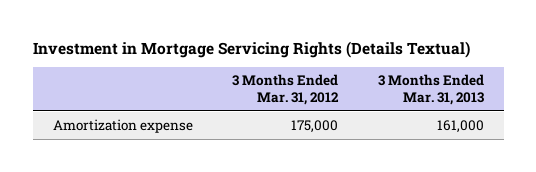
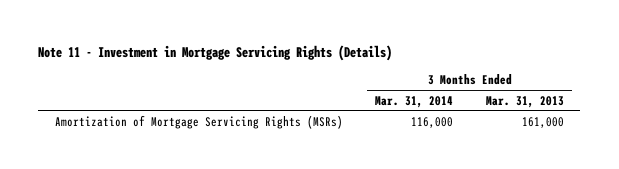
- Investment in Mortgage Servicing Rights (Details Textual)
+ Note 11 - Investment in Mortgage Servicing Rights (Details)
- | 3 Months Ended Mar. 31, 2012 | 3 Months Ended Mar. 31, 2013
+ | 3 Months Ended Mar. 31, 2014 | 3 Months Ended Mar. 31, 2013
- Amortization expense | 175,000 | 161,000
+ Amortization of Mortgage Servicing Rights (MSRs) | 116,000 | 161,000

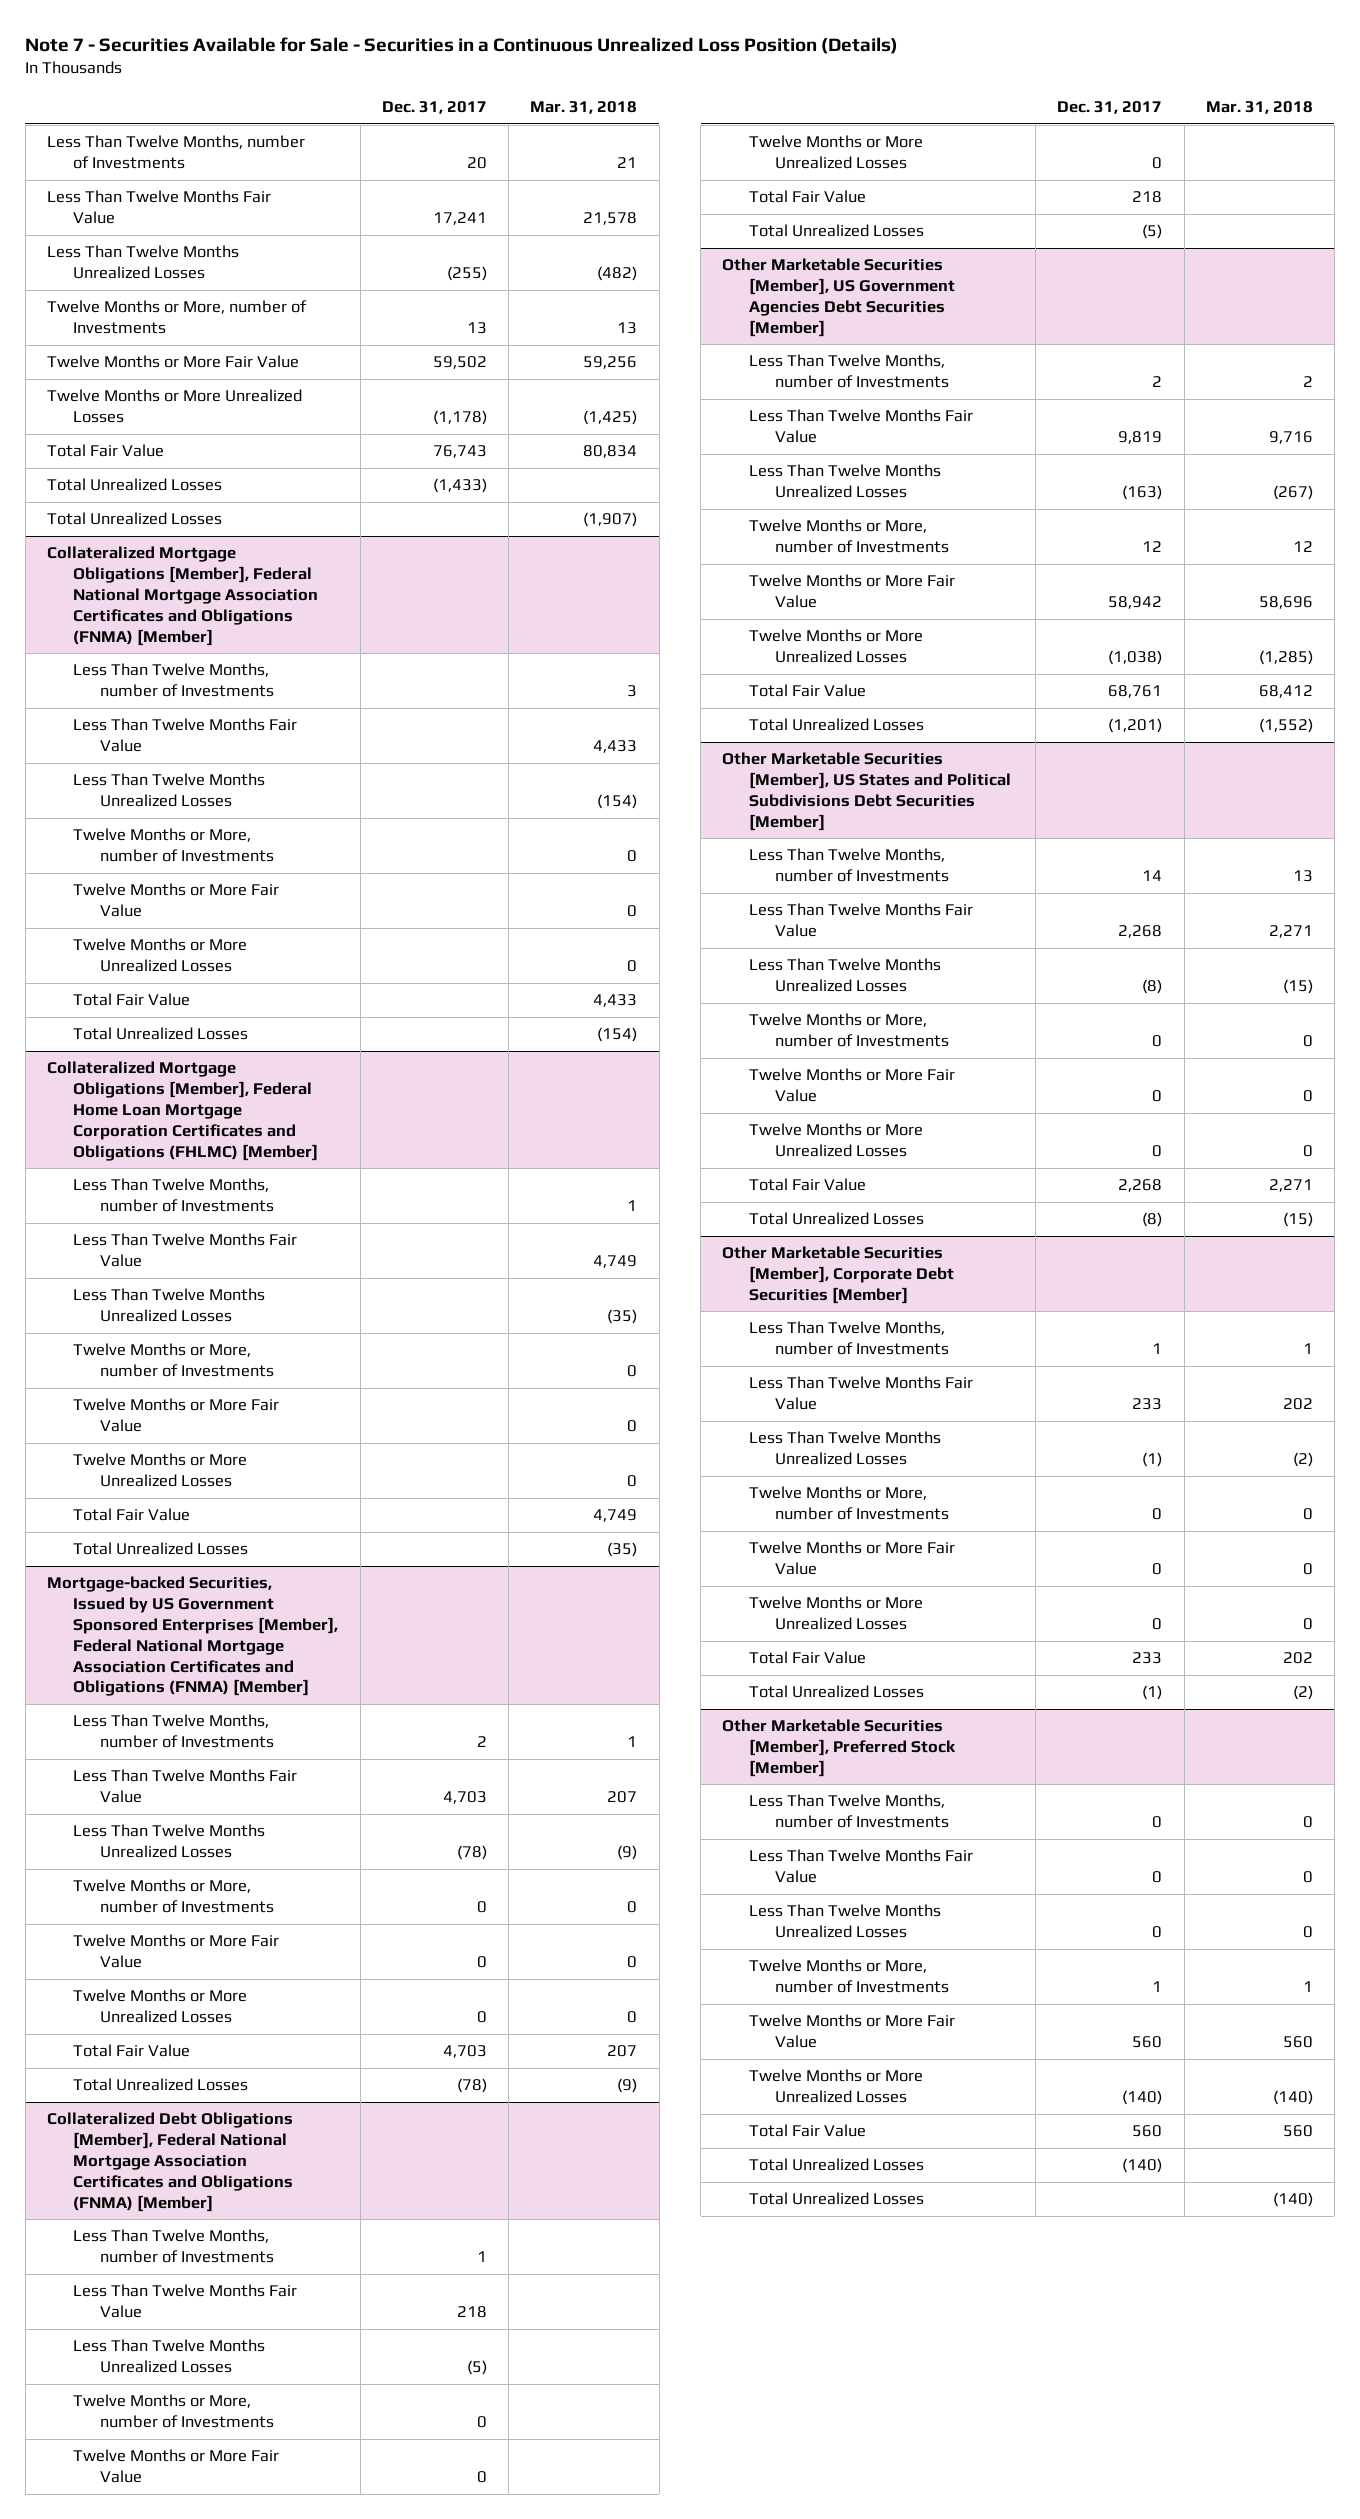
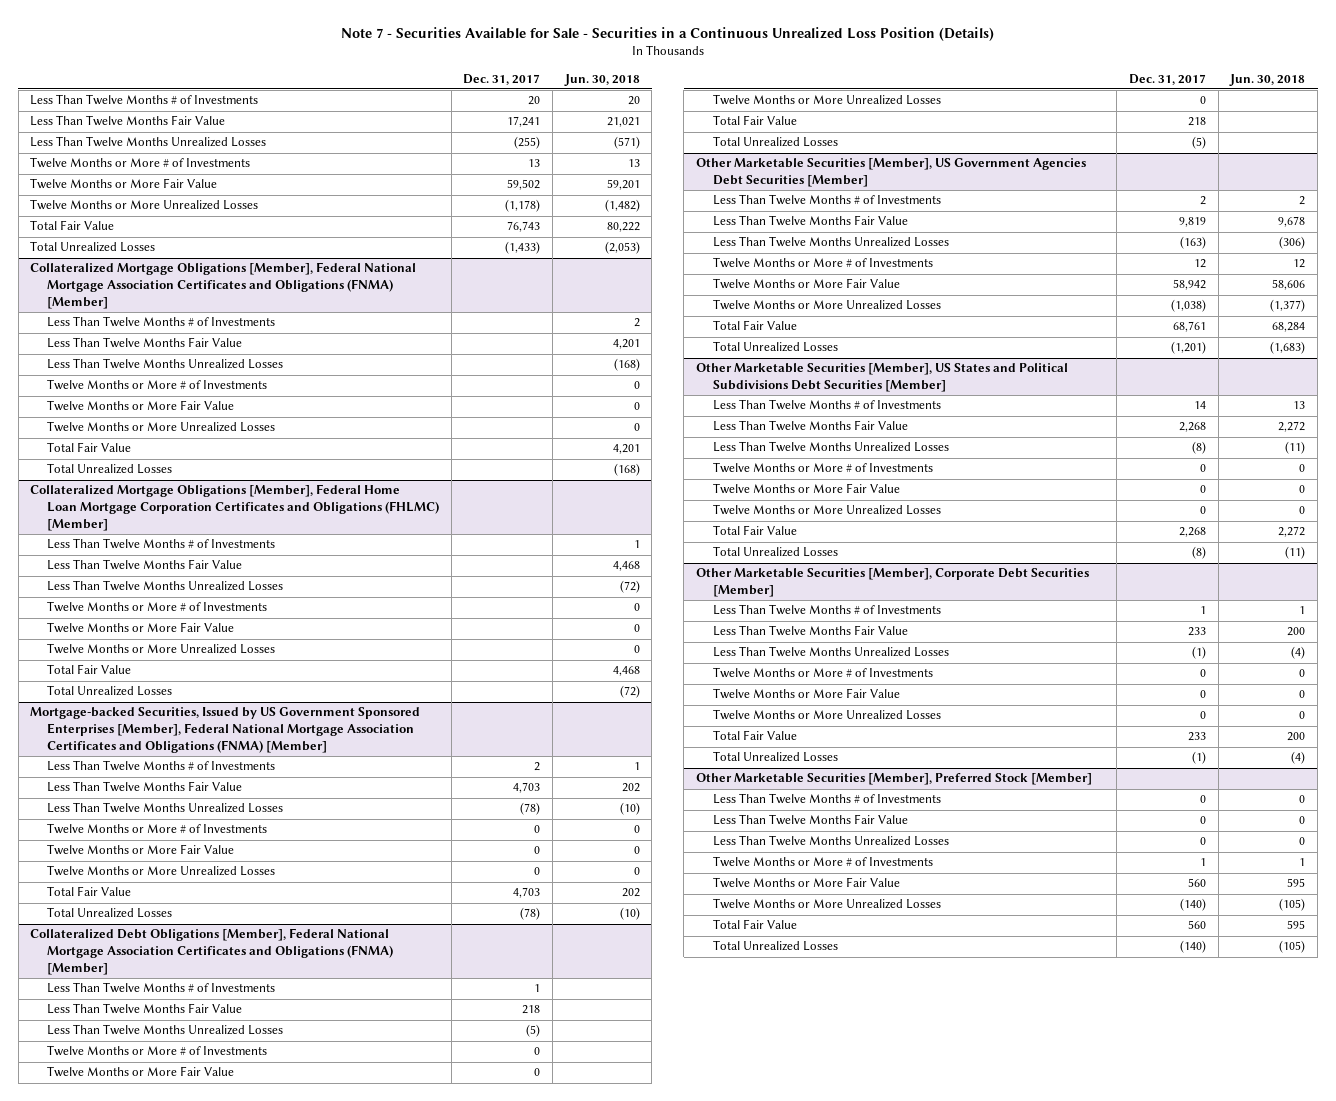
- | Dec. 31, 2017 | Mar. 31, 2018
+ | Dec. 31, 2017 | Jun. 30, 2018
- Less Than Twelve Months, number of Investments | 20 | 21
+ Less Than Twelve Months # of Investments | 20 | 20
- Twelve Months or More, number of Investments | 13 | 13
+ Twelve Months or More # of Investments | 13 | 13
- Total Unrealized Losses | | (1,907)
@ Collateralized Mortgage Obligations [Member], Federal National Mortgage Association Certificates and Obligations (FNMA) [Member]
- Less Than Twelve Months, number of Investments | | 3
+ Less Than Twelve Months # of Investments | | 2
- Twelve Months or More, number of Investments | | 0
+ Twelve Months or More # of Investments | | 0
@ Collateralized Mortgage Obligations [Member], Federal Home Loan Mortgage Corporation Certificates and Obligations (FHLMC) [Member]
- Less Than Twelve Months, number of Investments | | 1
+ Less Than Twelve Months # of Investments | | 1
- Twelve Months or More, number of Investments | | 0
+ Twelve Months or More # of Investments | | 0
@ Mortgage-backed Securities, Issued by US Government Sponsored Enterprises [Member], Federal National Mortgage Association Certificates and Obligations (FNMA) [Member]
- Less Than Twelve Months, number of Investments | 2 | 1
+ Less Than Twelve Months # of Investments | 2 | 1
- Twelve Months or More, number of Investments | 0 | 0
+ Twelve Months or More # of Investments | 0 | 0
@ Collateralized Debt Obligations [Member], Federal National Mortgage Association Certificates and Obligations (FNMA) [Member]
- Less Than Twelve Months, number of Investments | 1 |
+ Less Than Twelve Months # of Investments | 1 |
- Twelve Months or More, number of Investments | 0 |
+ Twelve Months or More # of Investments | 0 |
@ Other Marketable Securities [Member], US Government Agencies Debt Securities [Member]
- Less Than Twelve Months, number of Investments | 2 | 2
+ Less Than Twelve Months # of Investments | 2 | 2
- Twelve Months or More, number of Investments | 12 | 12
+ Twelve Months or More # of Investments | 12 | 12
@ Other Marketable Securities [Member], US States and Political Subdivisions Debt Securities [Member]
- Less Than Twelve Months, number of Investments | 14 | 13
+ Less Than Twelve Months # of Investments | 14 | 13
- Twelve Months or More, number of Investments | 0 | 0
+ Twelve Months or More # of Investments | 0 | 0
@ Other Marketable Securities [Member], Corporate Debt Securities [Member]
- Less Than Twelve Months, number of Investments | 1 | 1
+ Less Than Twelve Months # of Investments | 1 | 1
- Twelve Months or More, number of Investments | 0 | 0
+ Twelve Months or More # of Investments | 0 | 0
@ Other Marketable Securities [Member], Preferred Stock [Member]
- Less Than Twelve Months, number of Investments | 0 | 0
+ Less Than Twelve Months # of Investments | 0 | 0
- Twelve Months or More, number of Investments | 1 | 1
+ Twelve Months or More # of Investments | 1 | 1
- Total Unrealized Losses | | (140)

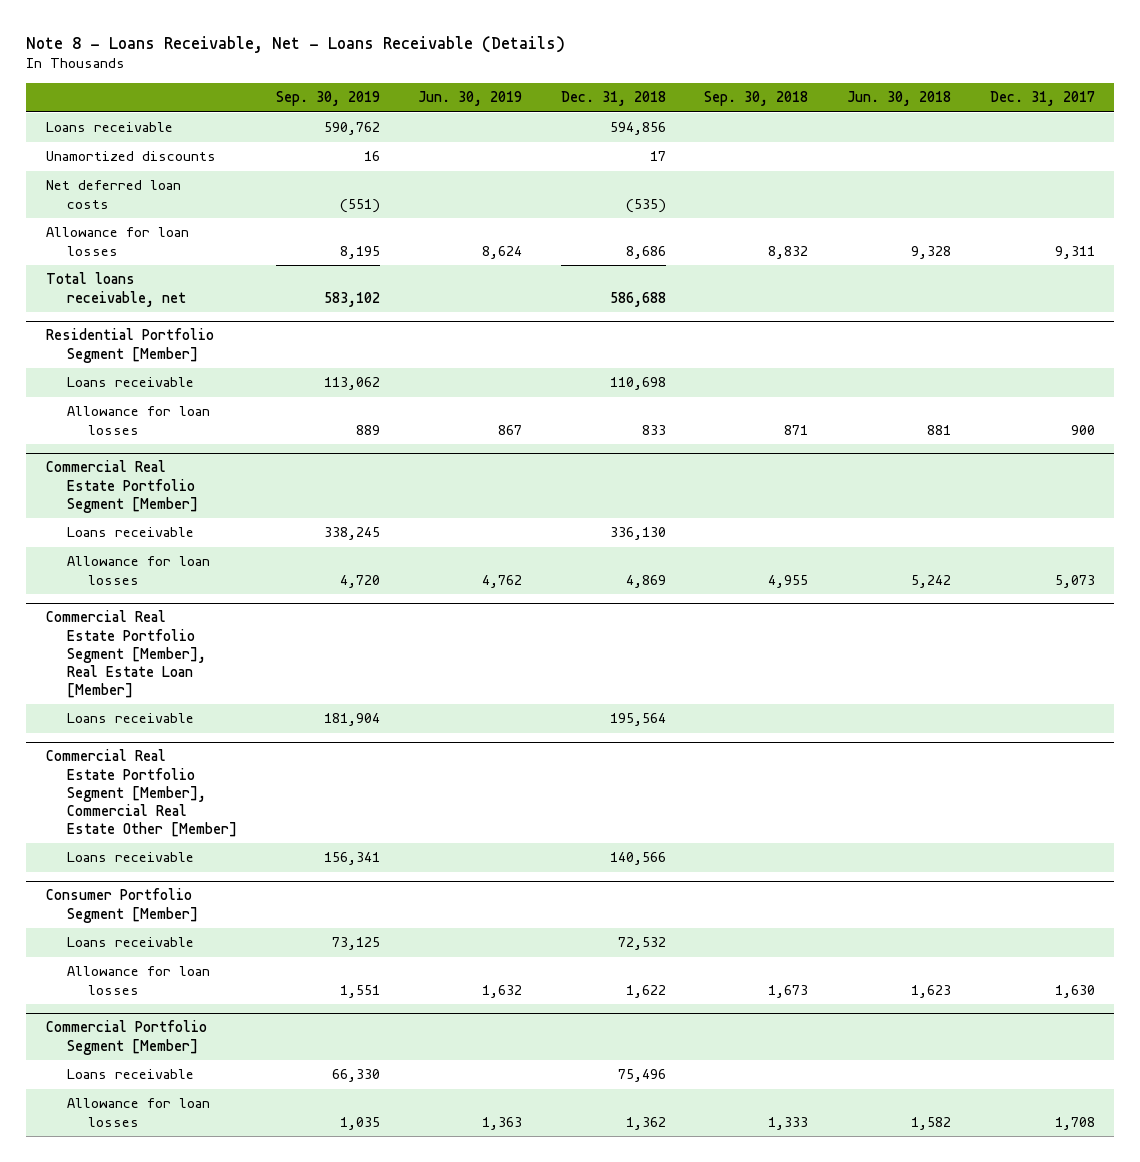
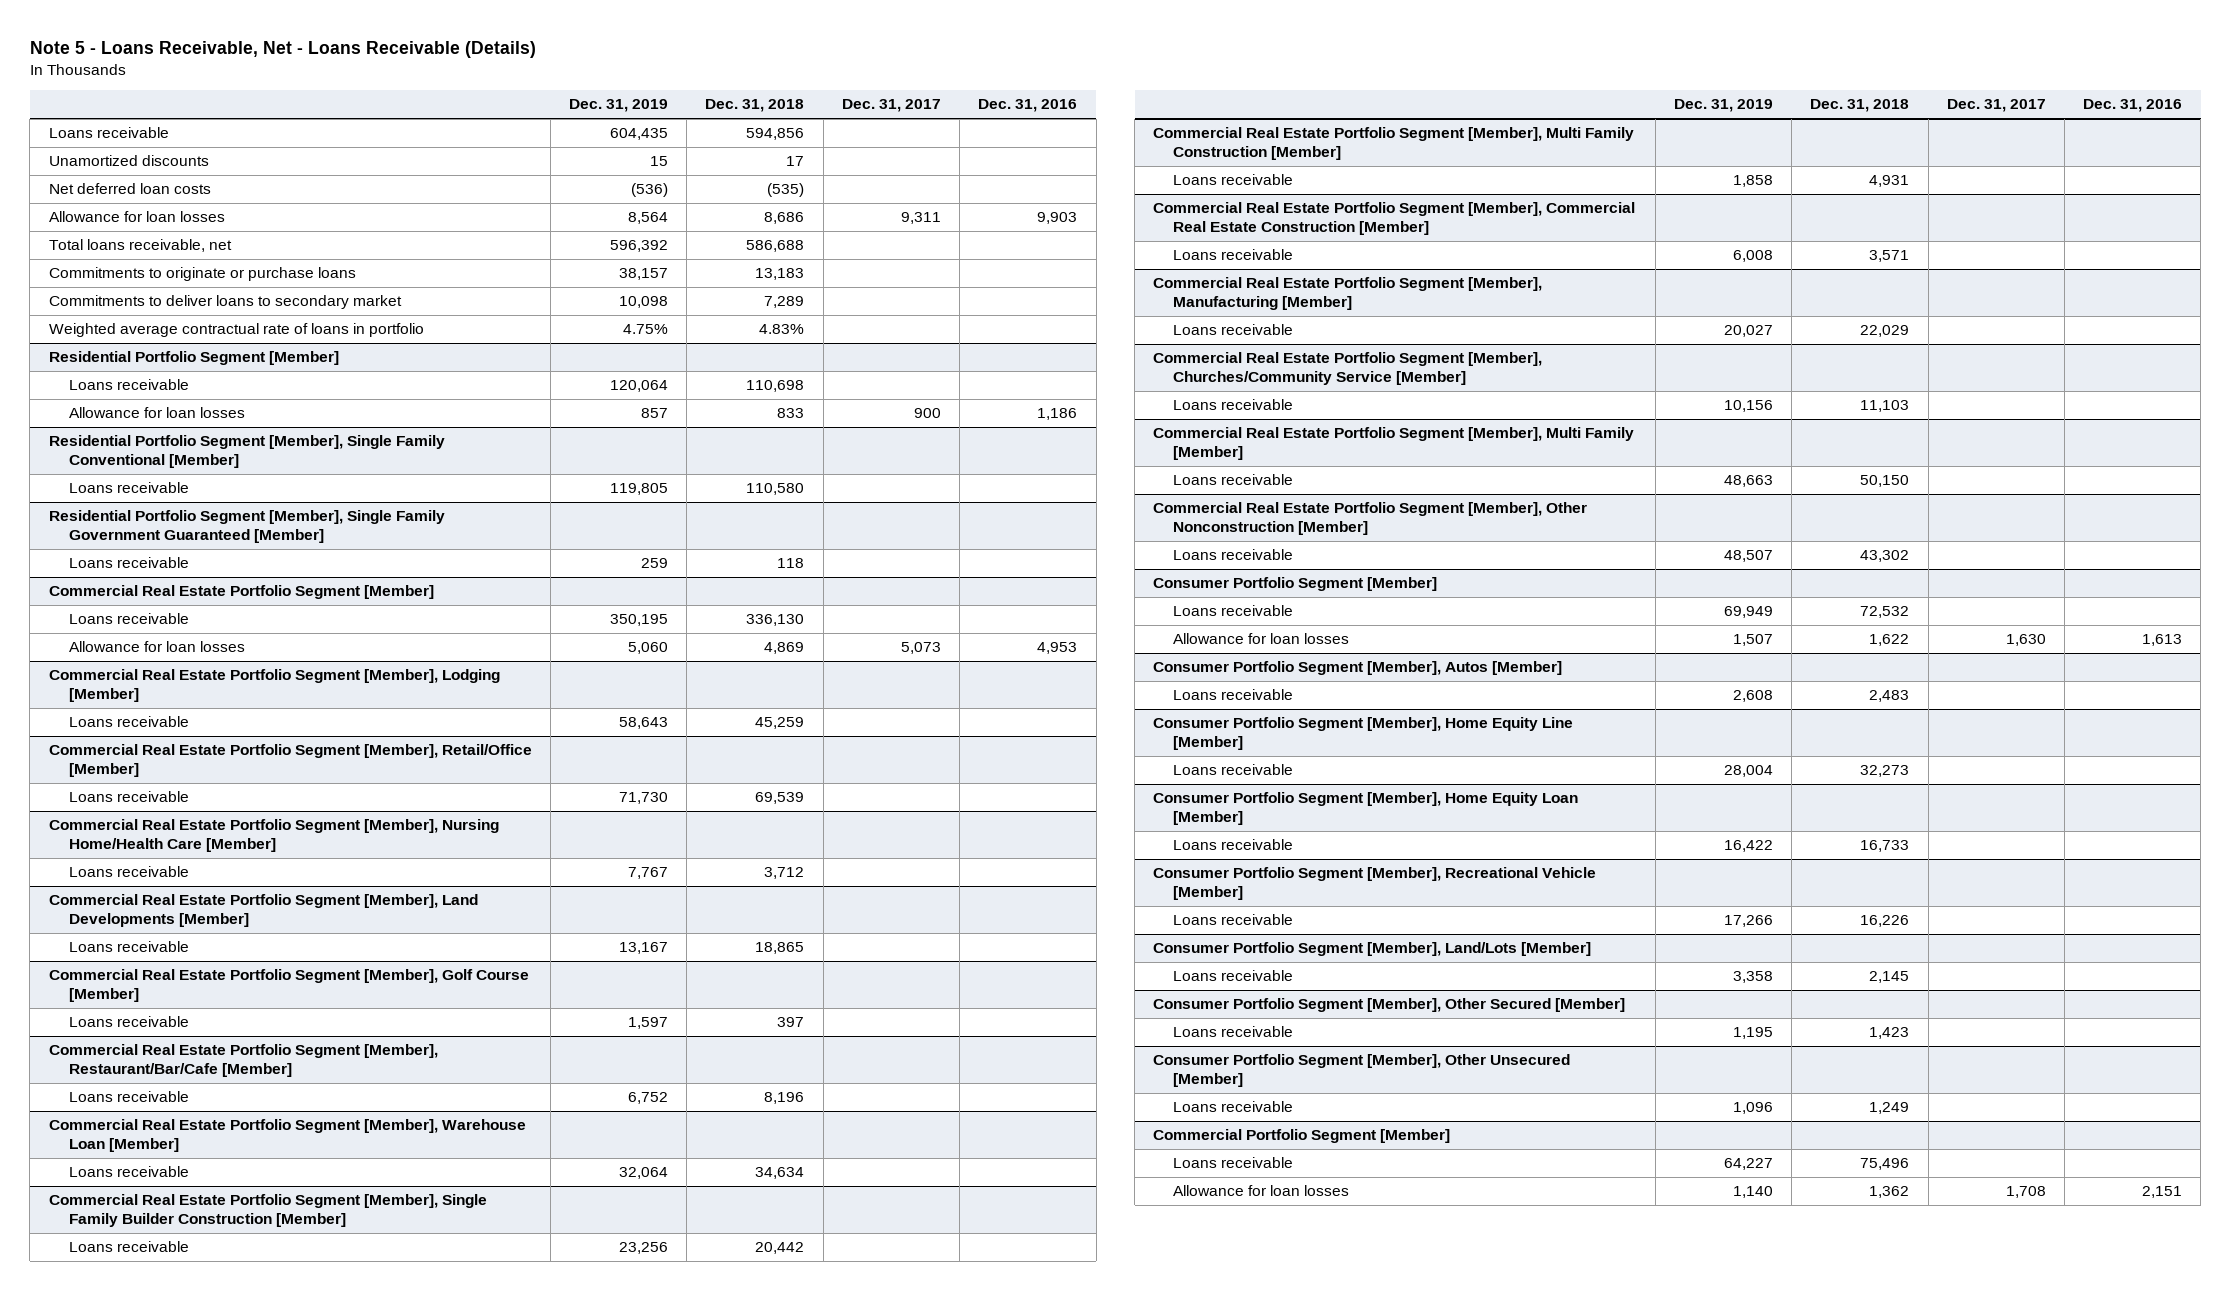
- Note 8 - Loans Receivable, Net - Loans Receivable (Details)
+ Note 5 - Loans Receivable, Net - Loans Receivable (Details)
- | Sep. 30, 2019 | Jun. 30, 2019 | Dec. 31, 2018 | Sep. 30, 2018 | Jun. 30, 2018 | Dec. 31, 2017
+ | Dec. 31, 2019 | Dec. 31, 2018 | Dec. 31, 2017 | Dec. 31, 2016
+ Commitments to originate or purchase loans | 38,157 | 13,183 | |
+ Commitments to deliver loans to secondary market | 10,098 | 7,289 | |
+ Weighted average contractual rate of loans in portfolio | 4.75% | 4.83% | |
+ Residential Portfolio Segment [Member], Single Family Conventional [Member]
+ Loans receivable | 119,805 | 110,580 | |
+ Residential Portfolio Segment [Member], Single Family Government Guaranteed [Member]
+ Loans receivable | 259 | 118 | |
- Commercial Real Estate Portfolio Segment [Member], Real Estate Loan [Member]
- Loans receivable | 181,904 | | 195,564 | | |
- Commercial Real Estate Portfolio Segment [Member], Commercial Real Estate Other [Member]
- Loans receivable | 156,341 | | 140,566 | | |
+ Commercial Real Estate Portfolio Segment [Member], Lodging [Member]
+ Loans receivable | 58,643 | 45,259 | |
+ Commercial Real Estate Portfolio Segment [Member], Retail/Office [Member]
+ Loans receivable | 71,730 | 69,539 | |
+ Commercial Real Estate Portfolio Segment [Member], Nursing Home/Health Care [Member]
+ Loans receivable | 7,767 | 3,712 | |
+ Commercial Real Estate Portfolio Segment [Member], Land Developments [Member]
+ Loans receivable | 13,167 | 18,865 | |
+ Commercial Real Estate Portfolio Segment [Member], Golf Course [Member]
+ Loans receivable | 1,597 | 397 | |
+ Commercial Real Estate Portfolio Segment [Member], Restaurant/Bar/Cafe [Member]
+ Loans receivable | 6,752 | 8,196 | |
+ Commercial Real Estate Portfolio Segment [Member], Warehouse Loan [Member]
+ Loans receivable | 32,064 | 34,634 | |
+ Commercial Real Estate Portfolio Segment [Member], Single Family Builder Construction [Member]
+ Loans receivable | 23,256 | 20,442 | |
+ Commercial Real Estate Portfolio Segment [Member], Multi Family Construction [Member]
+ Loans receivable | 1,858 | 4,931 | |
+ Commercial Real Estate Portfolio Segment [Member], Commercial Real Estate Construction [Member]
+ Loans receivable | 6,008 | 3,571 | |
+ Commercial Real Estate Portfolio Segment [Member], Manufacturing [Member]
+ Loans receivable | 20,027 | 22,029 | |
+ Commercial Real Estate Portfolio Segment [Member], Churches/Community Service [Member]
+ Loans receivable | 10,156 | 11,103 | |
+ Commercial Real Estate Portfolio Segment [Member], Multi Family [Member]
+ Loans receivable | 48,663 | 50,150 | |
+ Commercial Real Estate Portfolio Segment [Member], Other Nonconstruction [Member]
+ Loans receivable | 48,507 | 43,302 | |
+ Consumer Portfolio Segment [Member], Autos [Member]
+ Loans receivable | 2,608 | 2,483 | |
+ Consumer Portfolio Segment [Member], Home Equity Line [Member]
+ Loans receivable | 28,004 | 32,273 | |
+ Consumer Portfolio Segment [Member], Home Equity Loan [Member]
+ Loans receivable | 16,422 | 16,733 | |
+ Consumer Portfolio Segment [Member], Recreational Vehicle [Member]
+ Loans receivable | 17,266 | 16,226 | |
+ Consumer Portfolio Segment [Member], Land/Lots [Member]
+ Loans receivable | 3,358 | 2,145 | |
+ Consumer Portfolio Segment [Member], Other Secured [Member]
+ Loans receivable | 1,195 | 1,423 | |
+ Consumer Portfolio Segment [Member], Other Unsecured [Member]
+ Loans receivable | 1,096 | 1,249 | |

